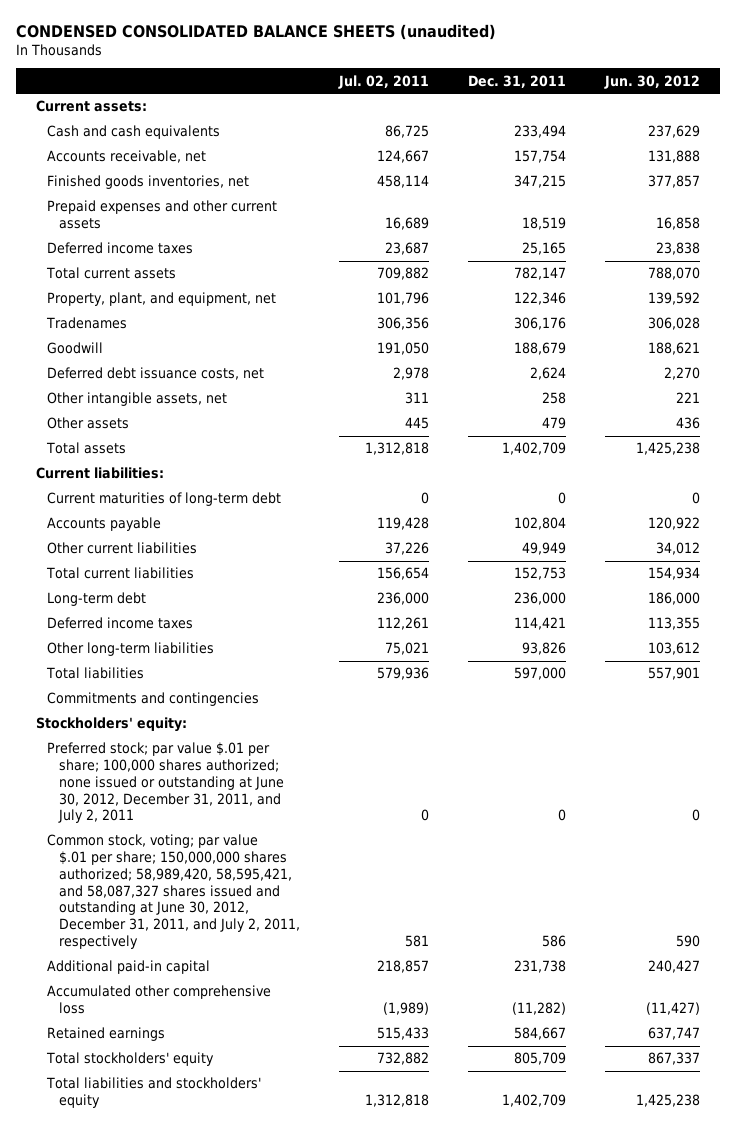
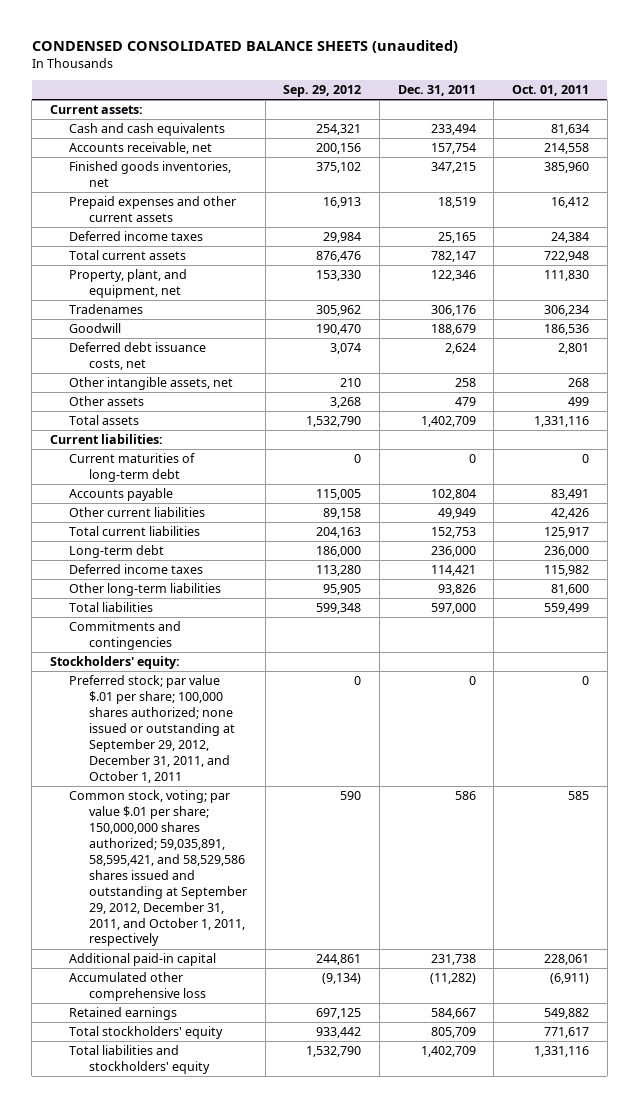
- | Jul. 02, 2011 | Dec. 31, 2011 | Jun. 30, 2012
+ | Sep. 29, 2012 | Dec. 31, 2011 | Oct. 01, 2011
- Preferred stock; par value $.01 per share; 100,000 shares authorized; none issued or outstanding at June 30, 2012, December 31, 2011, and July 2, 2011 | 0 | 0 | 0
- Common stock, voting; par value $.01 per share; 150,000,000 shares authorized; 58,989,420, 58,595,421, and 58,087,327 shares issued and outstanding at June 30, 2012, December 31, 2011, and July 2, 2011, respectively | 581 | 586 | 590
+ Preferred stock; par value $.01 per share; 100,000 shares authorized; none issued or outstanding at September 29, 2012, December 31, 2011, and October 1, 2011 | 0 | 0 | 0
+ Common stock, voting; par value $.01 per share; 150,000,000 shares authorized; 59,035,891, 58,595,421, and 58,529,586 shares issued and outstanding at September 29, 2012, December 31, 2011, and October 1, 2011, respectively | 590 | 586 | 585

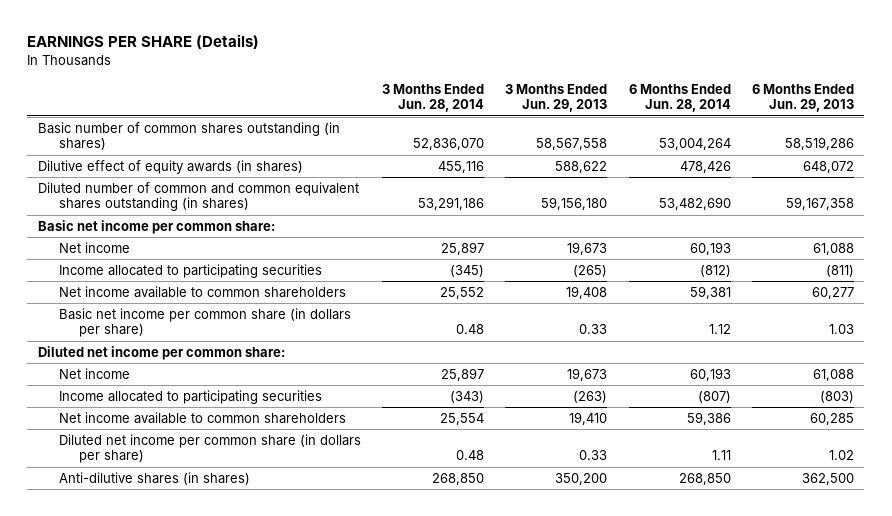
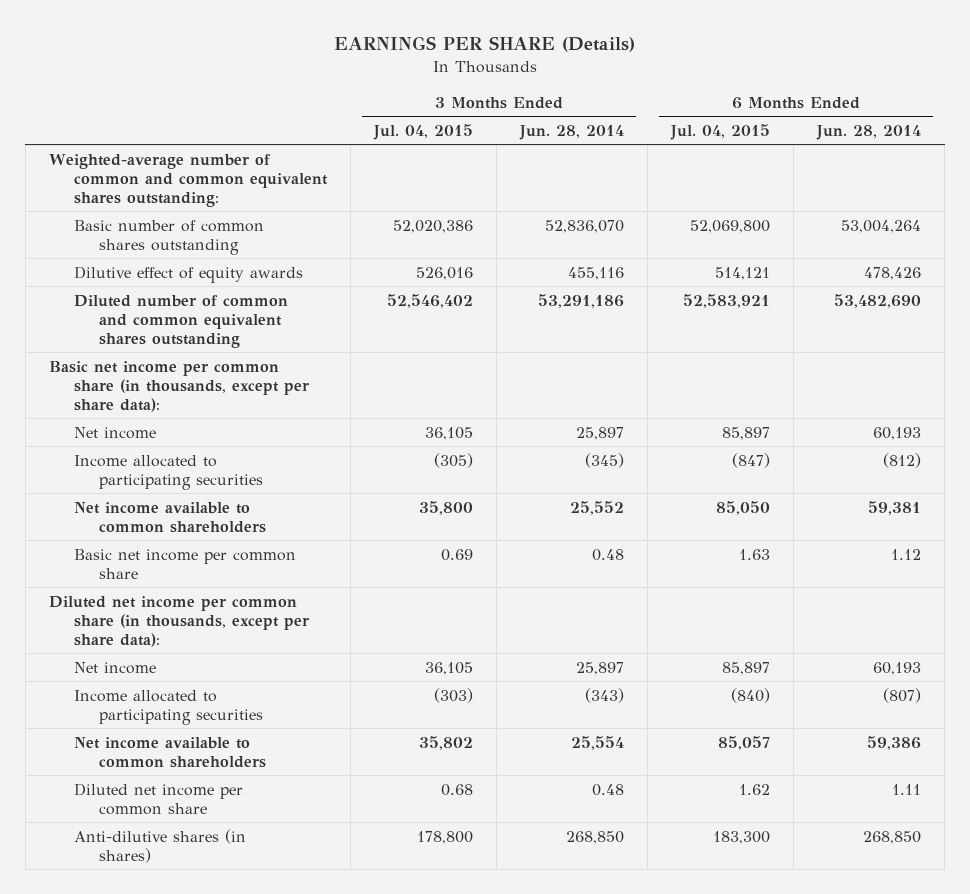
- | 3 Months Ended Jun. 28, 2014 | 3 Months Ended Jun. 29, 2013 | 6 Months Ended Jun. 28, 2014 | 6 Months Ended Jun. 29, 2013
+ | 3 Months Ended Jul. 04, 2015 | 3 Months Ended Jun. 28, 2014 | 6 Months Ended Jul. 04, 2015 | 6 Months Ended Jun. 28, 2014
- Basic number of common shares outstanding (in shares) | 52,836,070 | 58,567,558 | 53,004,264 | 58,519,286
- Dilutive effect of equity awards (in shares) | 455,116 | 588,622 | 478,426 | 648,072
- Diluted number of common and common equivalent shares outstanding (in shares) | 53,291,186 | 59,156,180 | 53,482,690 | 59,167,358
- Basic net income per common share:
+ Weighted-average number of common and common equivalent shares outstanding:
+ Basic number of common shares outstanding | 52,020,386 | 52,836,070 | 52,069,800 | 53,004,264
+ Dilutive effect of equity awards | 526,016 | 455,116 | 514,121 | 478,426
+ Diluted number of common and common equivalent shares outstanding | 52,546,402 | 53,291,186 | 52,583,921 | 53,482,690
+ Basic net income per common share (in thousands, except per share data):
- Basic net income per common share (in dollars per share) | 0.48 | 0.33 | 1.12 | 1.03
- Diluted net income per common share:
+ Basic net income per common share | 0.69 | 0.48 | 1.63 | 1.12
+ Diluted net income per common share (in thousands, except per share data):
- Diluted net income per common share (in dollars per share) | 0.48 | 0.33 | 1.11 | 1.02
+ Diluted net income per common share | 0.68 | 0.48 | 1.62 | 1.11

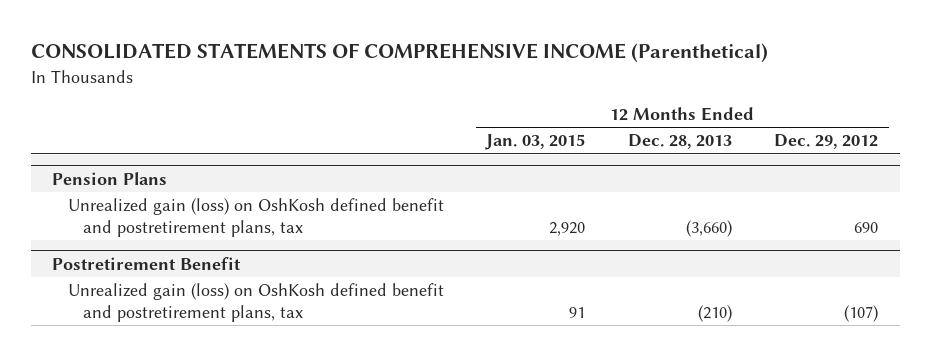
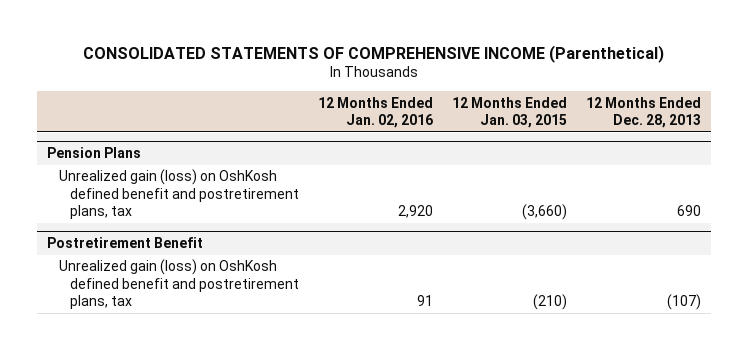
- | 12 Months Ended Jan. 03, 2015 | 12 Months Ended Dec. 28, 2013 | 12 Months Ended Dec. 29, 2012
+ | 12 Months Ended Jan. 02, 2016 | 12 Months Ended Jan. 03, 2015 | 12 Months Ended Dec. 28, 2013
@ Pension Plans
- Unrealized gain (loss) on OshKosh defined benefit and postretirement plans, tax | 2,920 | (3,660) | 690
+ Unrealized gain (loss) on OshKosh defined benefit and postretirement plans, tax | 2,920 | (3,660) | 690
@ Postretirement Benefit
- Unrealized gain (loss) on OshKosh defined benefit and postretirement plans, tax | 91 | (210) | (107)
+ Unrealized gain (loss) on OshKosh defined benefit and postretirement plans, tax | 91 | (210) | (107)

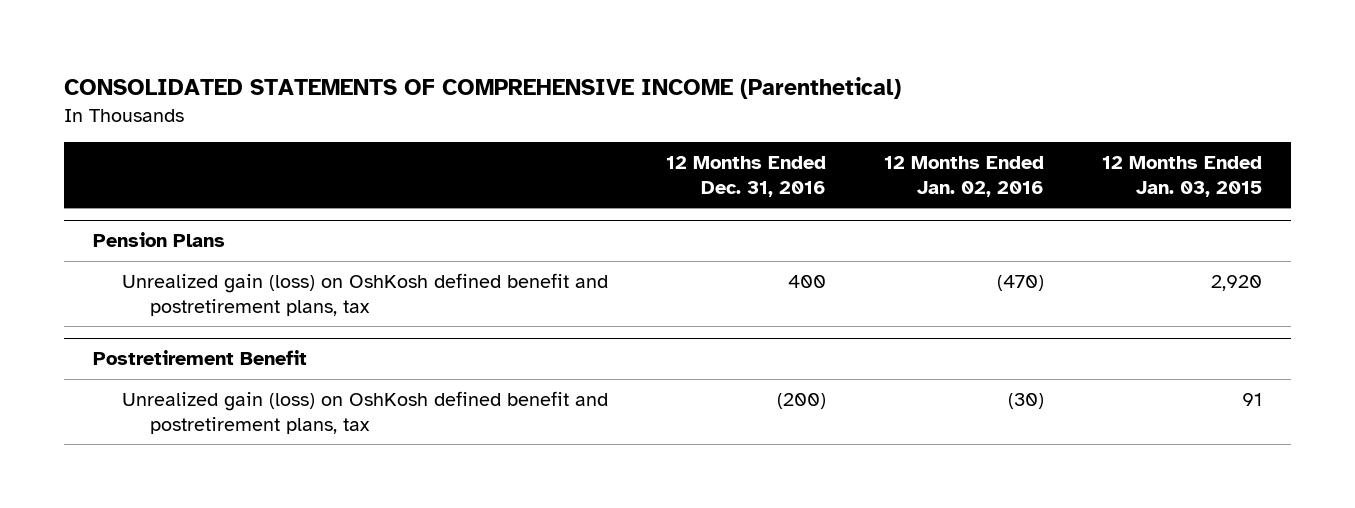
- | 12 Months Ended Jan. 02, 2016 | 12 Months Ended Jan. 03, 2015 | 12 Months Ended Dec. 28, 2013
+ | 12 Months Ended Dec. 31, 2016 | 12 Months Ended Jan. 02, 2016 | 12 Months Ended Jan. 03, 2015
@ Pension Plans
- Unrealized gain (loss) on OshKosh defined benefit and postretirement plans, tax | 2,920 | (3,660) | 690
+ Unrealized gain (loss) on OshKosh defined benefit and postretirement plans, tax | 400 | (470) | 2,920
@ Postretirement Benefit
- Unrealized gain (loss) on OshKosh defined benefit and postretirement plans, tax | 91 | (210) | (107)
+ Unrealized gain (loss) on OshKosh defined benefit and postretirement plans, tax | (200) | (30) | 91

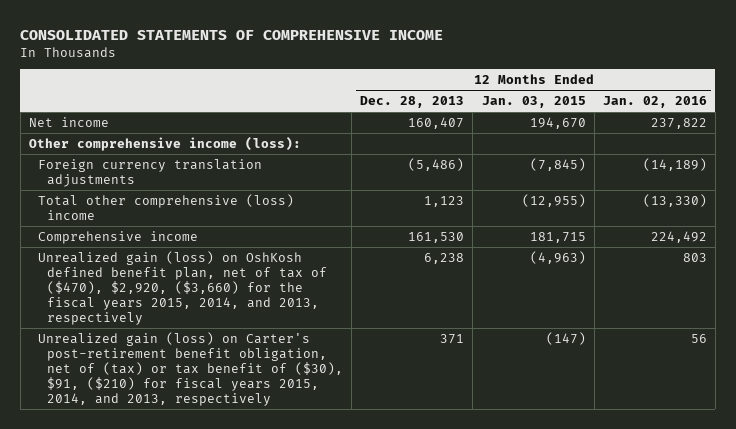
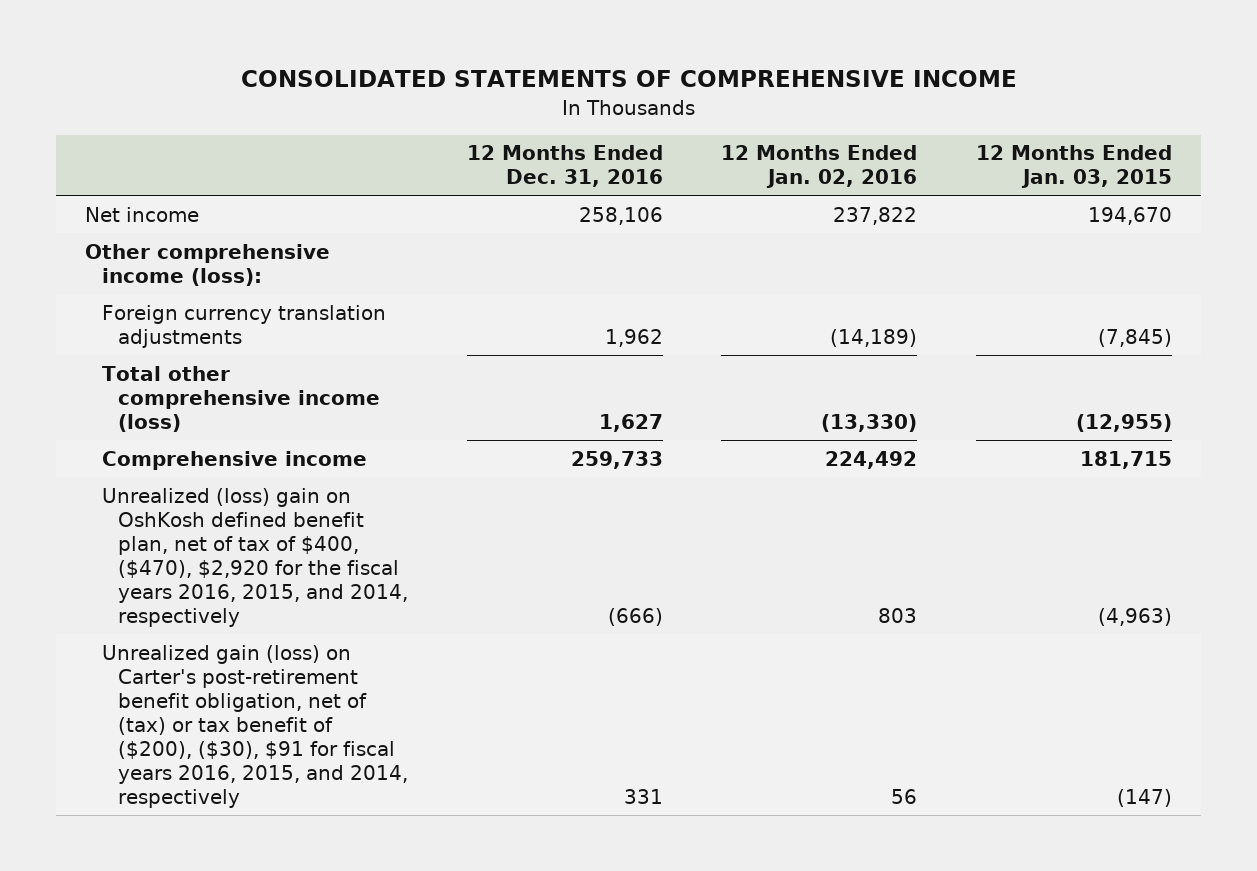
- | 12 Months Ended Dec. 28, 2013 | 12 Months Ended Jan. 03, 2015 | 12 Months Ended Jan. 02, 2016
+ | 12 Months Ended Dec. 31, 2016 | 12 Months Ended Jan. 02, 2016 | 12 Months Ended Jan. 03, 2015
- Total other comprehensive (loss) income | 1,123 | (12,955) | (13,330)
+ Total other comprehensive income (loss) | 1,627 | (13,330) | (12,955)
- Unrealized gain (loss) on OshKosh defined benefit plan, net of tax of ($470), $2,920, ($3,660) for the fiscal years 2015, 2014, and 2013, respectively | 6,238 | (4,963) | 803
- Unrealized gain (loss) on Carter's post-retirement benefit obligation, net of (tax) or tax benefit of ($30), $91, ($210) for fiscal years 2015, 2014, and 2013, respectively | 371 | (147) | 56
+ Unrealized (loss) gain on OshKosh defined benefit plan, net of tax of $400, ($470), $2,920 for the fiscal years 2016, 2015, and 2014, respectively | (666) | 803 | (4,963)
+ Unrealized gain (loss) on Carter's post-retirement benefit obligation, net of (tax) or tax benefit of ($200), ($30), $91 for fiscal years 2016, 2015, and 2014, respectively | 331 | 56 | (147)

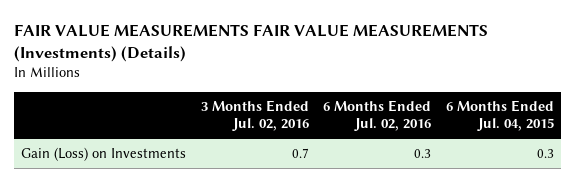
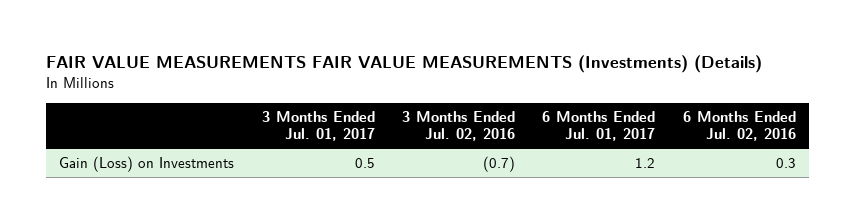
- | 3 Months Ended Jul. 02, 2016 | 6 Months Ended Jul. 02, 2016 | 6 Months Ended Jul. 04, 2015
+ | 3 Months Ended Jul. 01, 2017 | 3 Months Ended Jul. 02, 2016 | 6 Months Ended Jul. 01, 2017 | 6 Months Ended Jul. 02, 2016
- Gain (Loss) on Investments | 0.7 | 0.3 | 0.3
+ Gain (Loss) on Investments | 0.5 | (0.7) | 1.2 | 0.3

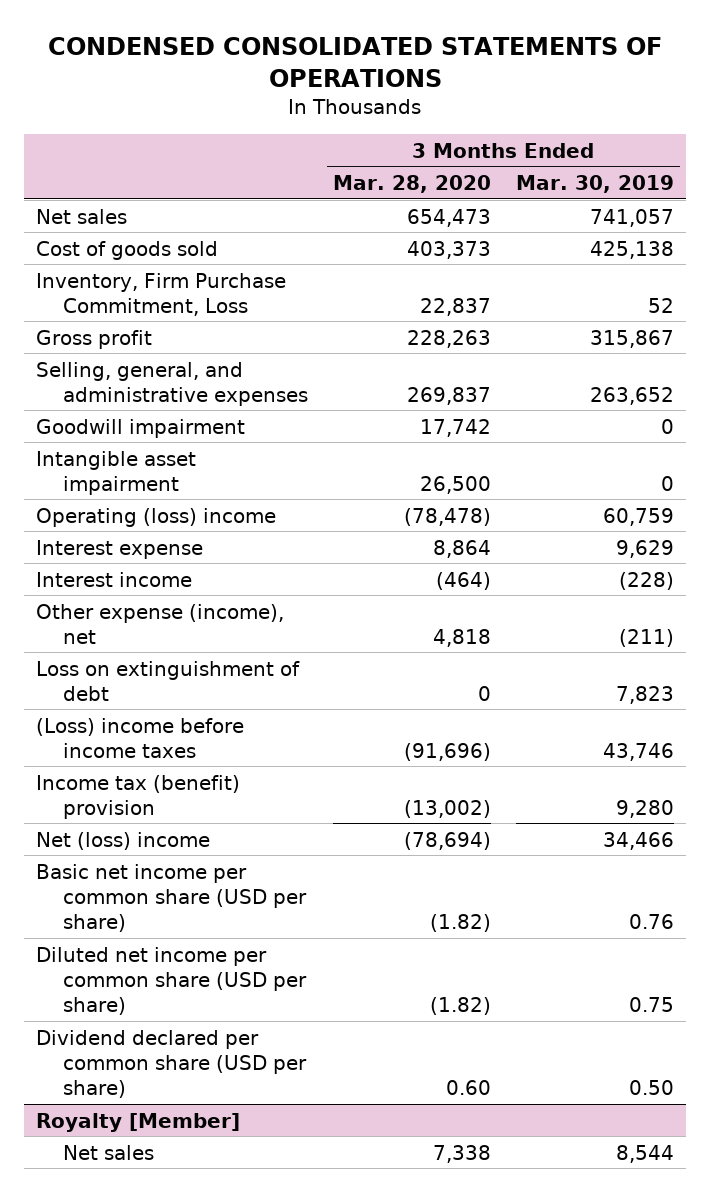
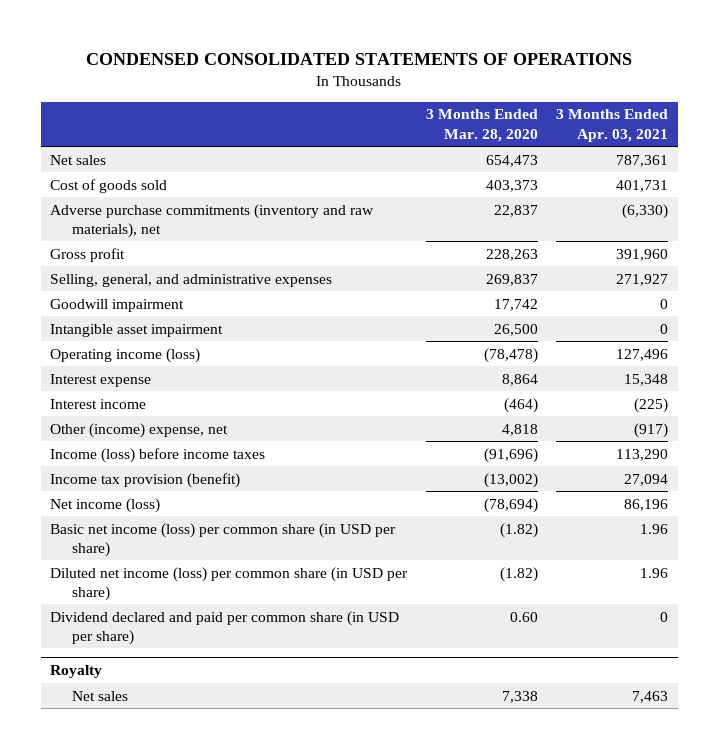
- | 3 Months Ended Mar. 28, 2020 | 3 Months Ended Mar. 30, 2019
+ | 3 Months Ended Mar. 28, 2020 | 3 Months Ended Apr. 03, 2021
- Inventory, Firm Purchase Commitment, Loss | 22,837 | 52
+ Adverse purchase commitments (inventory and raw materials), net | 22,837 | (6,330)
- Operating (loss) income | (78,478) | 60,759
+ Operating income (loss) | (78,478) | 127,496
- Other expense (income), net | 4,818 | (211)
- Loss on extinguishment of debt | 0 | 7,823
- (Loss) income before income taxes | (91,696) | 43,746
- Income tax (benefit) provision | (13,002) | 9,280
- Net (loss) income | (78,694) | 34,466
- Basic net income per common share (USD per share) | (1.82) | 0.76
- Diluted net income per common share (USD per share) | (1.82) | 0.75
- Dividend declared per common share (USD per share) | 0.60 | 0.50
- Royalty [Member]
+ Other (income) expense, net | 4,818 | (917)
+ Income (loss) before income taxes | (91,696) | 113,290
+ Income tax provision (benefit) | (13,002) | 27,094
+ Net income (loss) | (78,694) | 86,196
+ Basic net income (loss) per common share (in USD per share) | (1.82) | 1.96
+ Diluted net income (loss) per common share (in USD per share) | (1.82) | 1.96
+ Dividend declared and paid per common share (in USD per share) | 0.60 | 0
+ Royalty

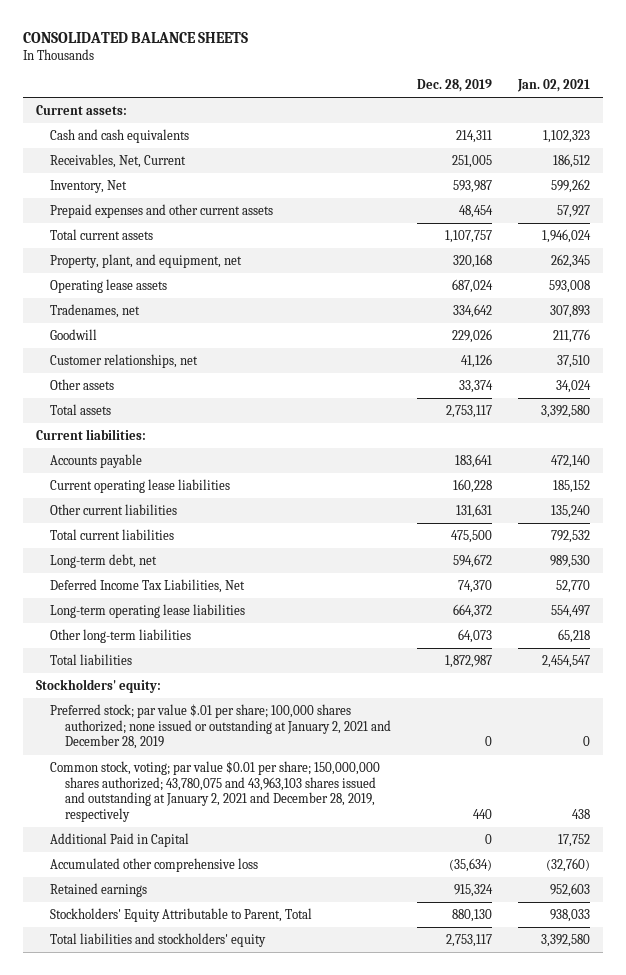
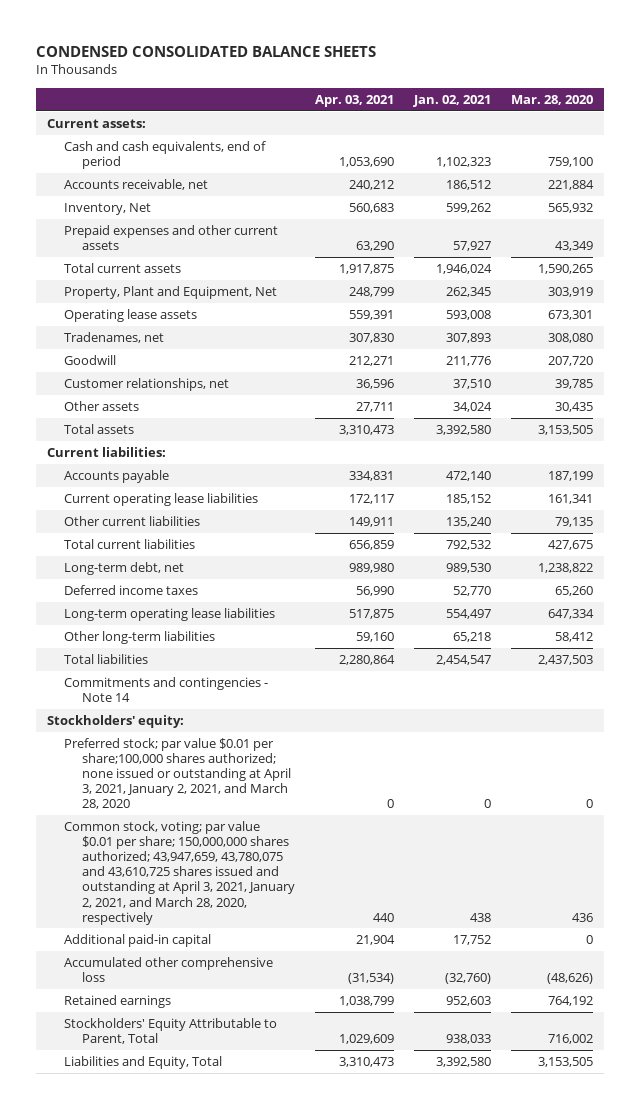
- CONSOLIDATED BALANCE SHEETS
+ CONDENSED CONSOLIDATED BALANCE SHEETS
- | Dec. 28, 2019 | Jan. 02, 2021
+ | Apr. 03, 2021 | Jan. 02, 2021 | Mar. 28, 2020
- Cash and cash equivalents | 214,311 | 1,102,323
- Receivables, Net, Current | 251,005 | 186,512
+ Cash and cash equivalents, end of period | 1,053,690 | 1,102,323 | 759,100
+ Accounts receivable, net | 240,212 | 186,512 | 221,884
- Property, plant, and equipment, net | 320,168 | 262,345
+ Property, Plant and Equipment, Net | 248,799 | 262,345 | 303,919
- Deferred Income Tax Liabilities, Net | 74,370 | 52,770
+ Deferred income taxes | 56,990 | 52,770 | 65,260
+ Commitments and contingencies - Note 14
- Preferred stock; par value $.01 per share; 100,000 shares authorized; none issued or outstanding at January 2, 2021 and December 28, 2019 | 0 | 0
- Common stock, voting; par value $0.01 per share; 150,000,000 shares authorized; 43,780,075 and 43,963,103 shares issued and outstanding at January 2, 2021 and December 28, 2019, respectively | 440 | 438
- Additional Paid in Capital | 0 | 17,752
+ Preferred stock; par value $0.01 per share;100,000 shares authorized; none issued or outstanding at April 3, 2021, January 2, 2021, and March 28, 2020 | 0 | 0 | 0
+ Common stock, voting; par value $0.01 per share; 150,000,000 shares authorized; 43,947,659, 43,780,075 and 43,610,725 shares issued and outstanding at April 3, 2021, January 2, 2021, and March 28, 2020, respectively | 440 | 438 | 436
+ Additional paid-in capital | 21,904 | 17,752 | 0
- Total liabilities and stockholders' equity | 2,753,117 | 3,392,580
+ Liabilities and Equity, Total | 3,310,473 | 3,392,580 | 3,153,505

